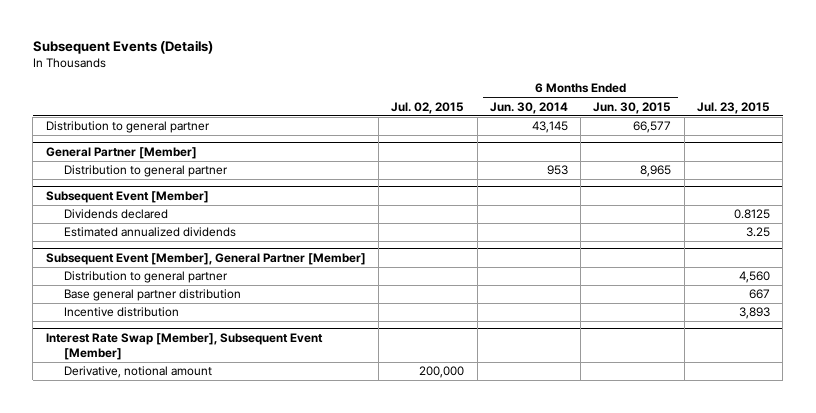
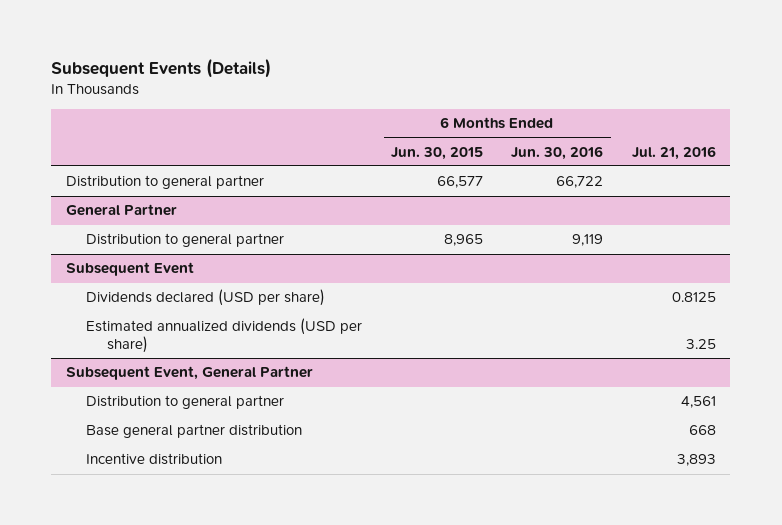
- | Jul. 02, 2015 | 6 Months Ended Jun. 30, 2014 | 6 Months Ended Jun. 30, 2015 | Jul. 23, 2015
+ | 6 Months Ended Jun. 30, 2015 | 6 Months Ended Jun. 30, 2016 | Jul. 21, 2016
- General Partner [Member]
+ General Partner
- Subsequent Event [Member]
- Dividends declared | | | | 0.8125
- Estimated annualized dividends | | | | 3.25
- Subsequent Event [Member], General Partner [Member]
+ Subsequent Event
+ Dividends declared (USD per share) | | | 0.8125
+ Estimated annualized dividends (USD per share) | | | 3.25
+ Subsequent Event, General Partner
- Interest Rate Swap [Member], Subsequent Event [Member]
- Derivative, notional amount | 200,000 | | |

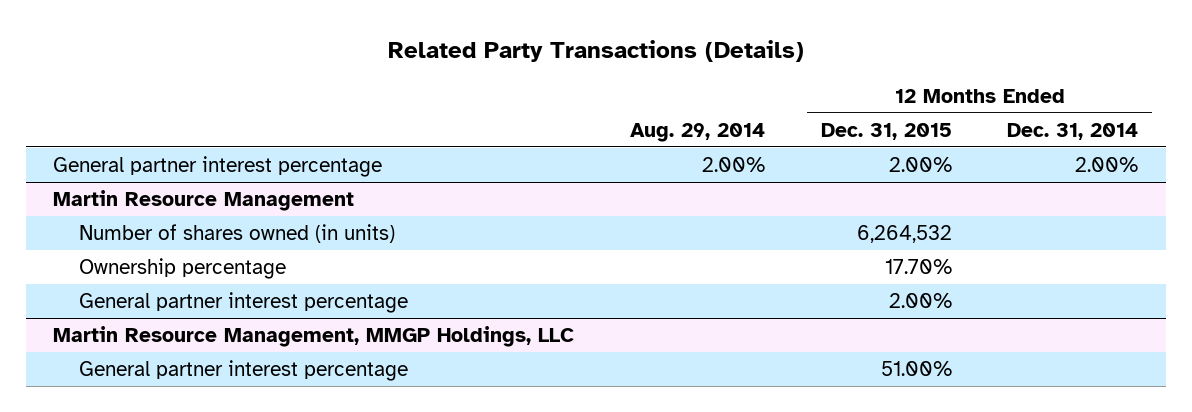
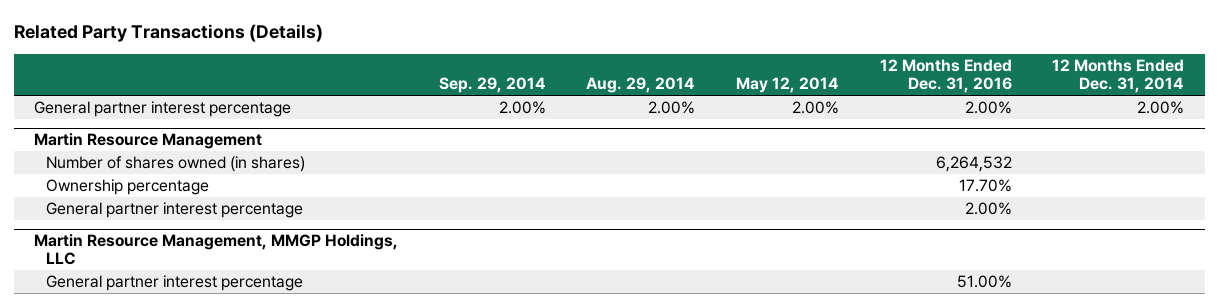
- | Aug. 29, 2014 | 12 Months Ended Dec. 31, 2015 | 12 Months Ended Dec. 31, 2014
+ | Sep. 29, 2014 | Aug. 29, 2014 | May 12, 2014 | 12 Months Ended Dec. 31, 2016 | 12 Months Ended Dec. 31, 2014
@ Martin Resource Management
- Number of shares owned (in units) | | 6,264,532 |
+ Number of shares owned (in shares) | | | | 6,264,532 |

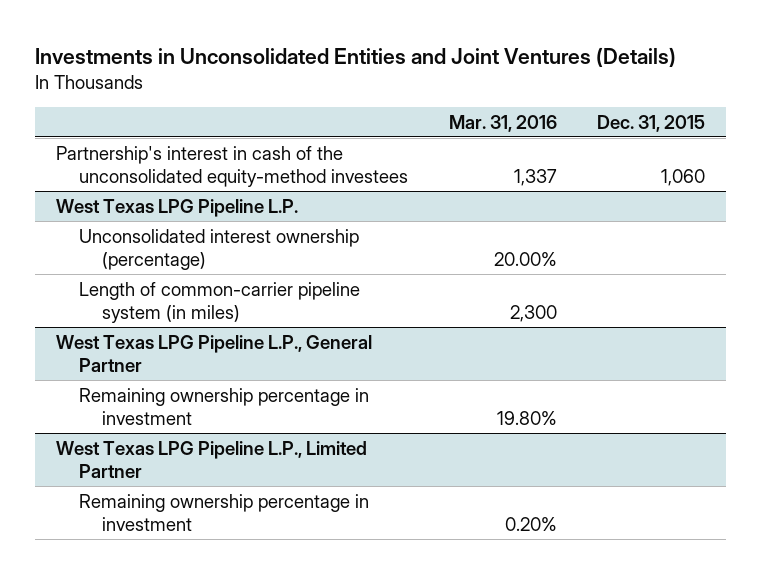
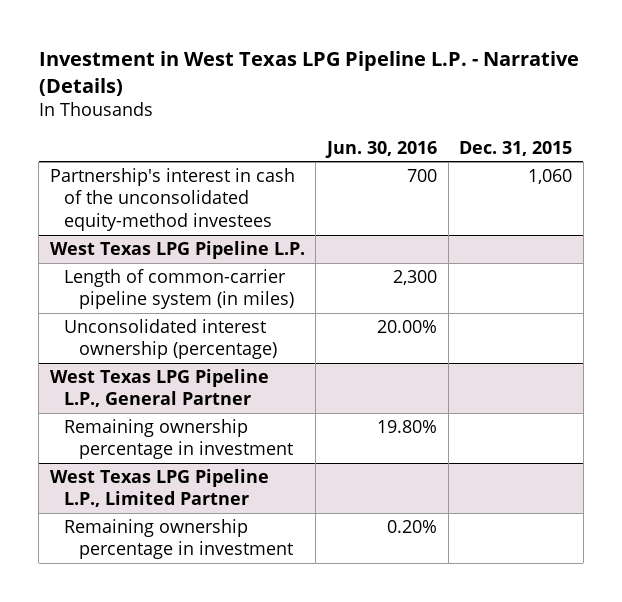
- Investments in Unconsolidated Entities and Joint Ventures (Details)
+ Investment in West Texas LPG Pipeline L.P. - Narrative (Details)
- | Mar. 31, 2016 | Dec. 31, 2015
+ | Jun. 30, 2016 | Dec. 31, 2015
@ West Texas LPG Pipeline L.P.
moved down: Unconsolidated interest ownership (percentage) | 20.00% |

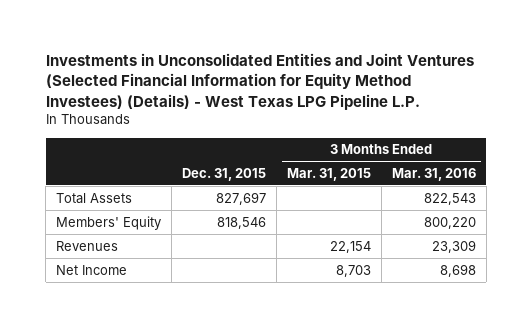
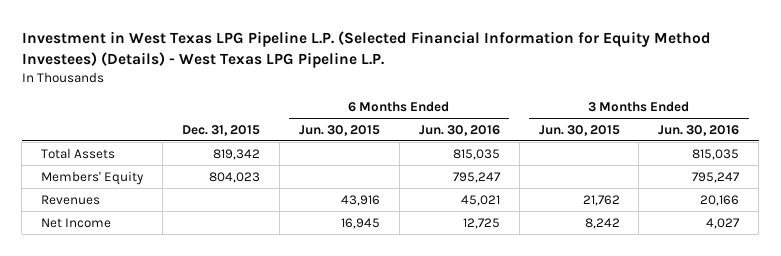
- Investments in Unconsolidated Entities and Joint Ventures (Selected Financial Information for Equity Method Investees) (Details) - West Texas LPG Pipeline L.P.
+ Investment in West Texas LPG Pipeline L.P. (Selected Financial Information for Equity Method Investees) (Details) - West Texas LPG Pipeline L.P.
- | Dec. 31, 2015 | 3 Months Ended Mar. 31, 2015 | 3 Months Ended Mar. 31, 2016
+ | Dec. 31, 2015 | 6 Months Ended Jun. 30, 2015 | 6 Months Ended Jun. 30, 2016 | 3 Months Ended Jun. 30, 2015 | 3 Months Ended Jun. 30, 2016
- Total Assets | 827,697 | | 822,543
- Members' Equity | 818,546 | | 800,220
+ Total Assets | 819,342 | | 815,035 | | 815,035
+ Members' Equity | 804,023 | | 795,247 | | 795,247

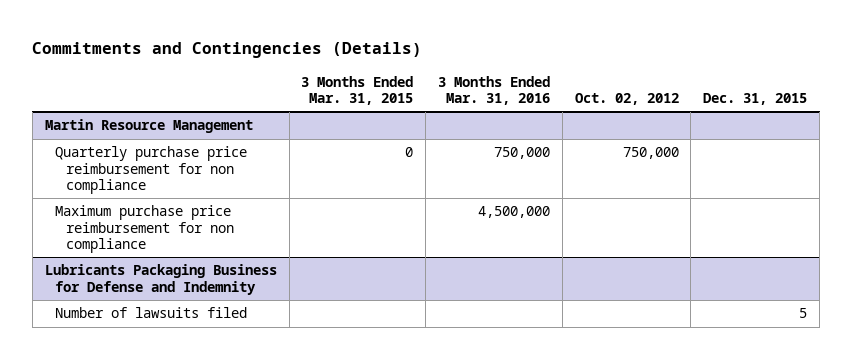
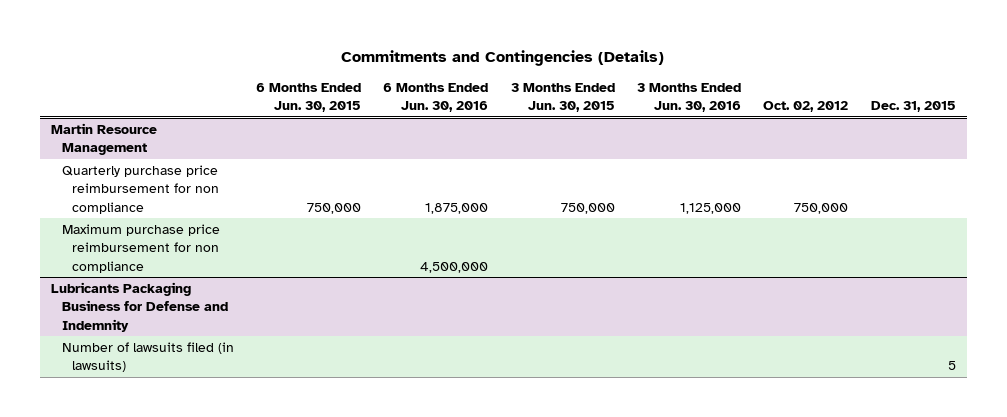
- | 3 Months Ended Mar. 31, 2015 | 3 Months Ended Mar. 31, 2016 | Oct. 02, 2012 | Dec. 31, 2015
+ | 6 Months Ended Jun. 30, 2015 | 6 Months Ended Jun. 30, 2016 | 3 Months Ended Jun. 30, 2015 | 3 Months Ended Jun. 30, 2016 | Oct. 02, 2012 | Dec. 31, 2015
@ Lubricants Packaging Business for Defense and Indemnity
- Number of lawsuits filed | | | | 5
+ Number of lawsuits filed (in lawsuits) | | | | | | 5

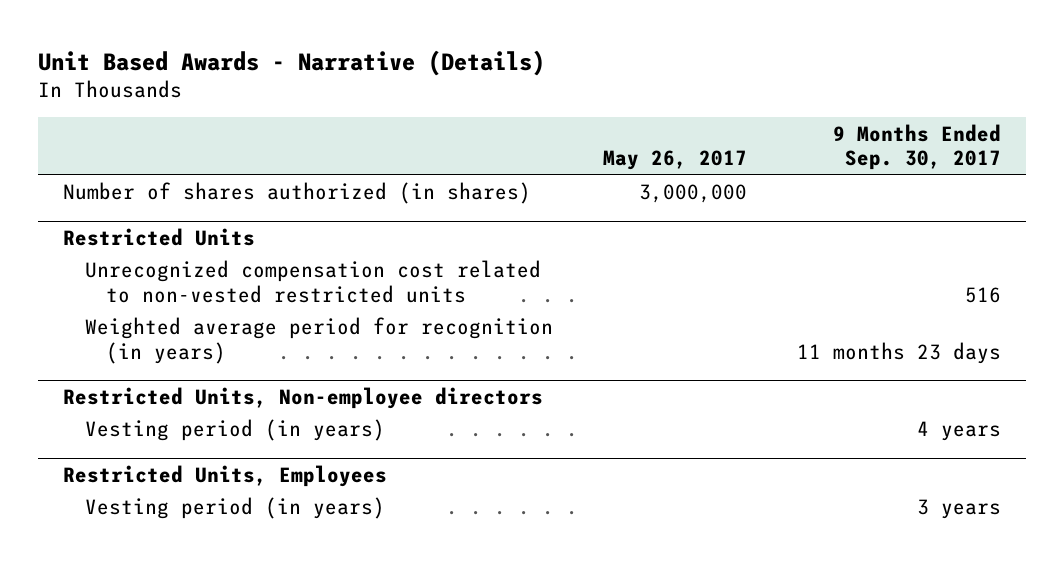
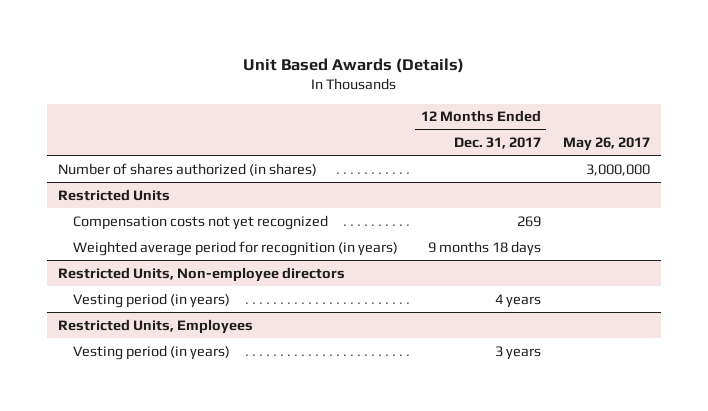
- Unit Based Awards - Narrative (Details)
+ Unit Based Awards (Details)
- | May 26, 2017 | 9 Months Ended Sep. 30, 2017
+ | 12 Months Ended Dec. 31, 2017 | May 26, 2017
@ Restricted Units
- Unrecognized compensation cost related to non-vested restricted units | | 516
+ Compensation costs not yet recognized | 269 |

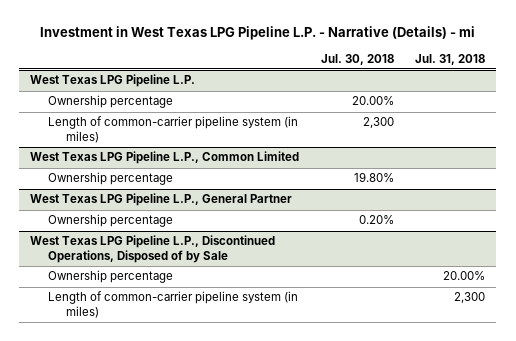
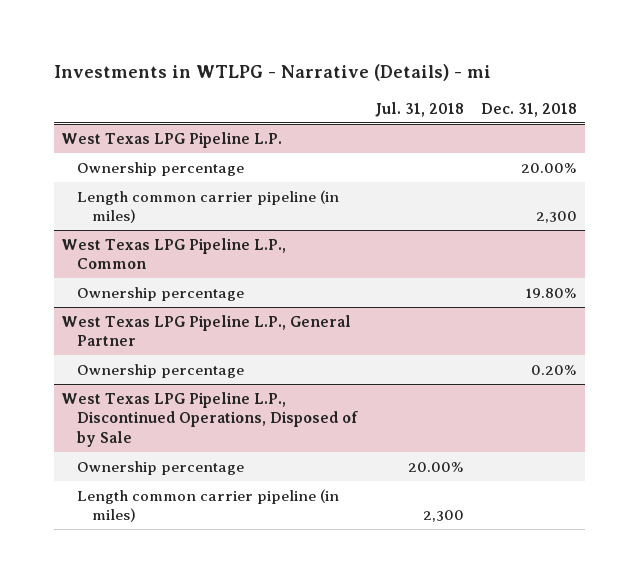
- Investment in West Texas LPG Pipeline L.P. - Narrative (Details) - mi
+ Investments in WTLPG - Narrative (Details) - mi
- | Jul. 30, 2018 | Jul. 31, 2018
+ | Jul. 31, 2018 | Dec. 31, 2018
@ West Texas LPG Pipeline L.P.
- Length of common-carrier pipeline system (in miles) | 2,300 |
- West Texas LPG Pipeline L.P., Common Limited
@ West Texas LPG Pipeline L.P.
+ Length common carrier pipeline (in miles) | | 2,300
+ West Texas LPG Pipeline L.P., Common
@ West Texas LPG Pipeline L.P., Discontinued Operations, Disposed of by Sale
- Length of common-carrier pipeline system (in miles) | | 2,300
+ Length common carrier pipeline (in miles) | 2,300 |

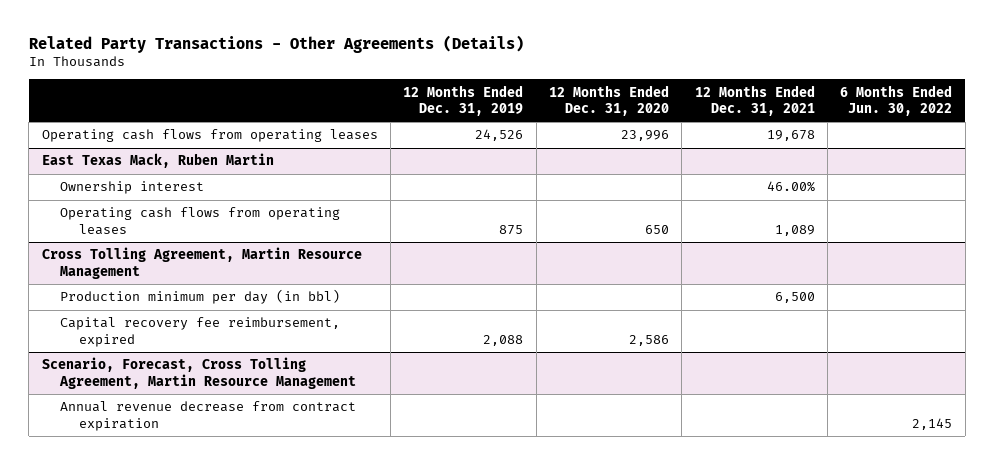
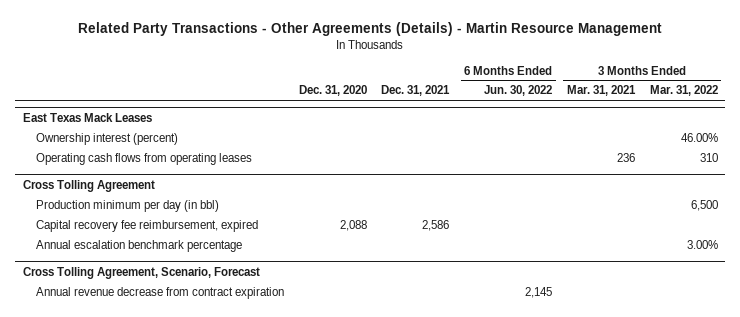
- Related Party Transactions - Other Agreements (Details)
+ Related Party Transactions - Other Agreements (Details) - Martin Resource Management
- | 12 Months Ended Dec. 31, 2019 | 12 Months Ended Dec. 31, 2020 | 12 Months Ended Dec. 31, 2021 | 6 Months Ended Jun. 30, 2022
+ | Dec. 31, 2020 | Dec. 31, 2021 | 6 Months Ended Jun. 30, 2022 | 3 Months Ended Mar. 31, 2021 | 3 Months Ended Mar. 31, 2022
- Operating cash flows from operating leases | 24,526 | 23,996 | 19,678 |
- East Texas Mack, Ruben Martin
- Ownership interest | | | 46.00% |
+ East Texas Mack Leases
+ Ownership interest (percent) | | | | | 46.00%
- Cross Tolling Agreement, Martin Resource Management
+ Cross Tolling Agreement
- Scenario, Forecast, Cross Tolling Agreement, Martin Resource Management
+ Annual escalation benchmark percentage | | | | | 3.00%
+ Cross Tolling Agreement, Scenario, Forecast

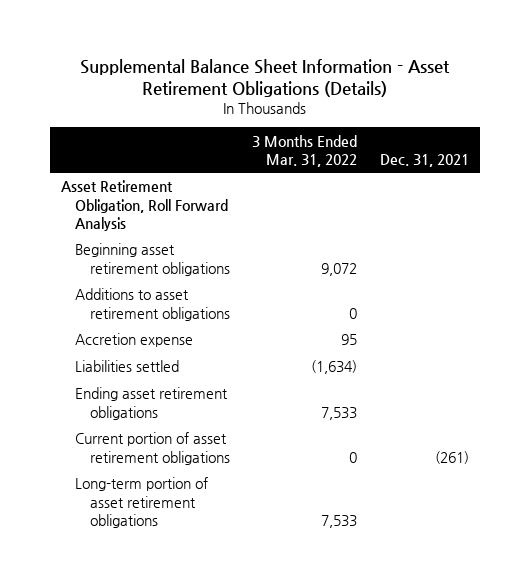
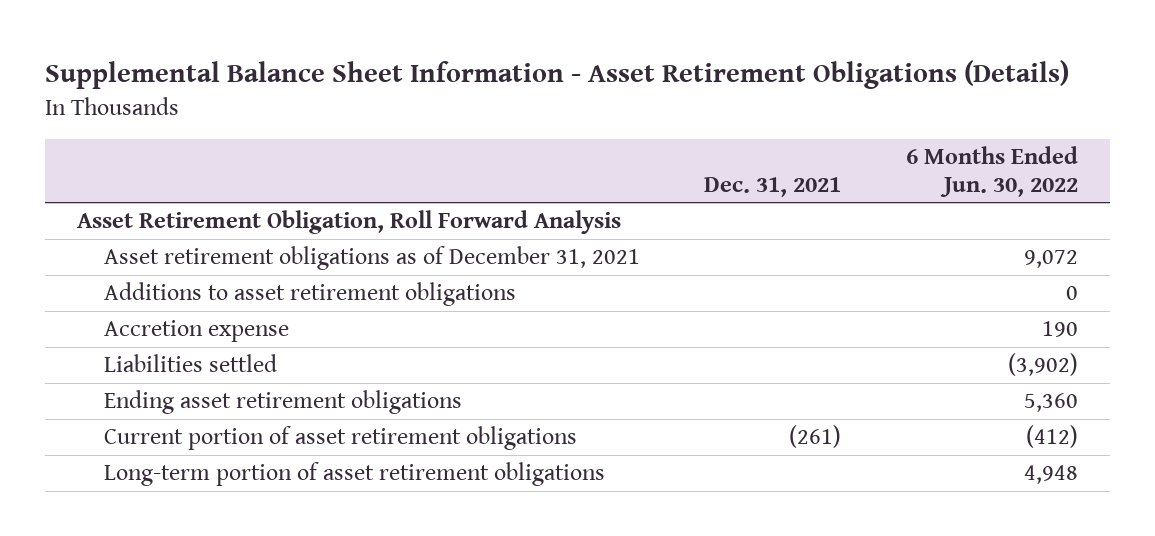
- | 3 Months Ended Mar. 31, 2022 | Dec. 31, 2021
+ | Dec. 31, 2021 | 6 Months Ended Jun. 30, 2022
- Beginning asset retirement obligations | 9,072 |
+ Asset retirement obligations as of December 31, 2021 | | 9,072

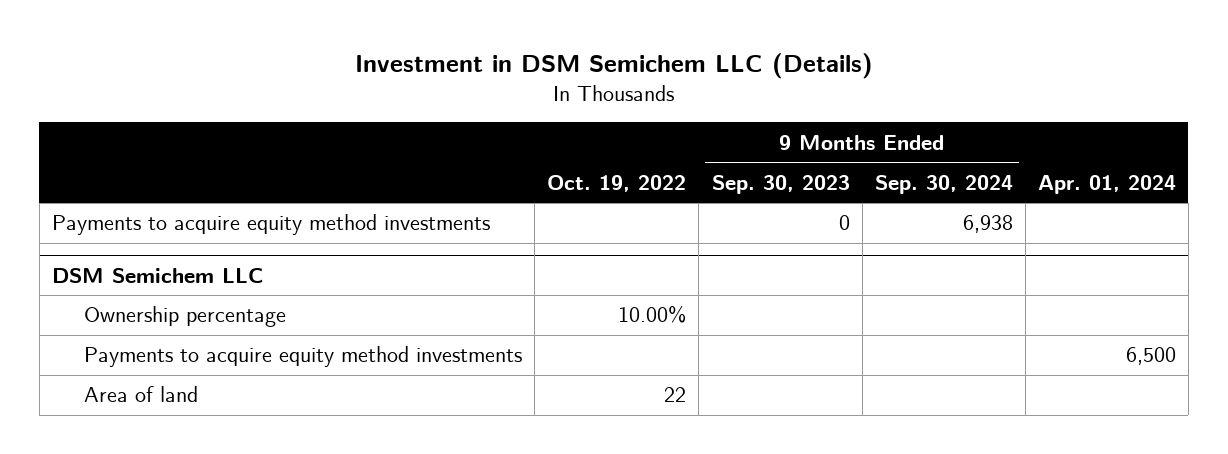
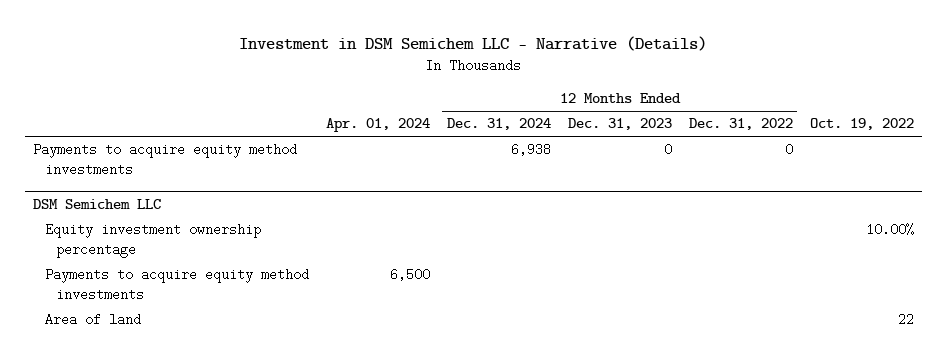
- Investment in DSM Semichem LLC (Details)
+ Investment in DSM Semichem LLC - Narrative (Details)
- | Oct. 19, 2022 | 9 Months Ended Sep. 30, 2023 | 9 Months Ended Sep. 30, 2024 | Apr. 01, 2024
+ | Apr. 01, 2024 | 12 Months Ended Dec. 31, 2024 | 12 Months Ended Dec. 31, 2023 | 12 Months Ended Dec. 31, 2022 | Oct. 19, 2022
@ DSM Semichem LLC
- Ownership percentage | 10.00% | | |
+ Equity investment ownership percentage | | | | | 10.00%

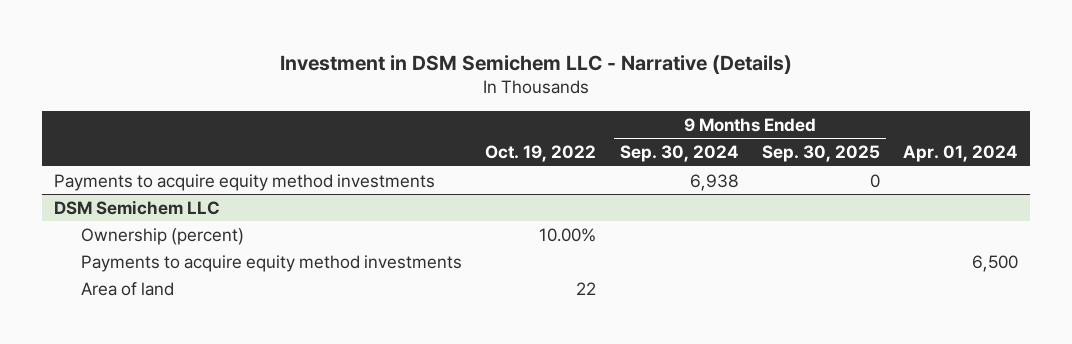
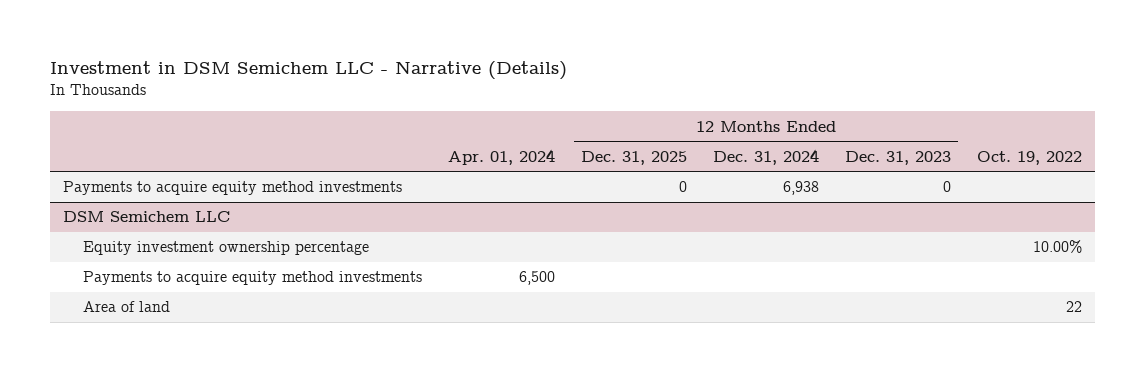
- | Oct. 19, 2022 | 9 Months Ended Sep. 30, 2024 | 9 Months Ended Sep. 30, 2025 | Apr. 01, 2024
+ | Apr. 01, 2024 | 12 Months Ended Dec. 31, 2025 | 12 Months Ended Dec. 31, 2024 | 12 Months Ended Dec. 31, 2023 | Oct. 19, 2022
@ DSM Semichem LLC
- Ownership (percent) | 10.00% | | |
+ Equity investment ownership percentage | | | | | 10.00%

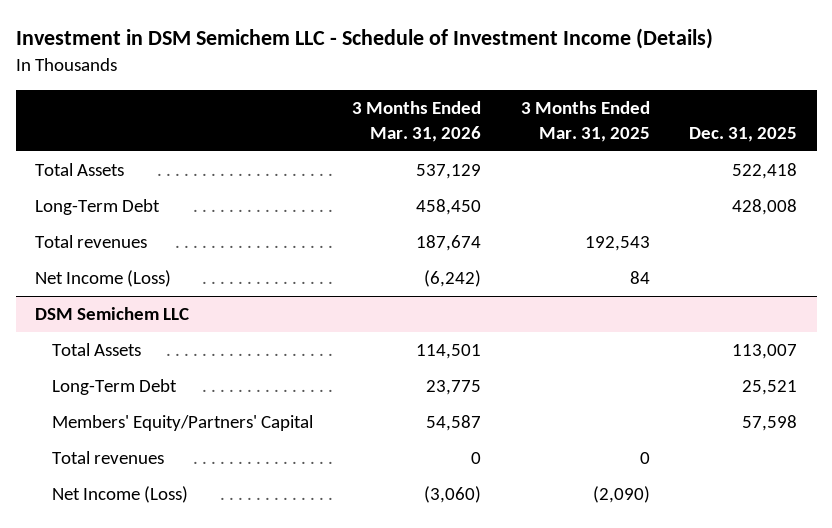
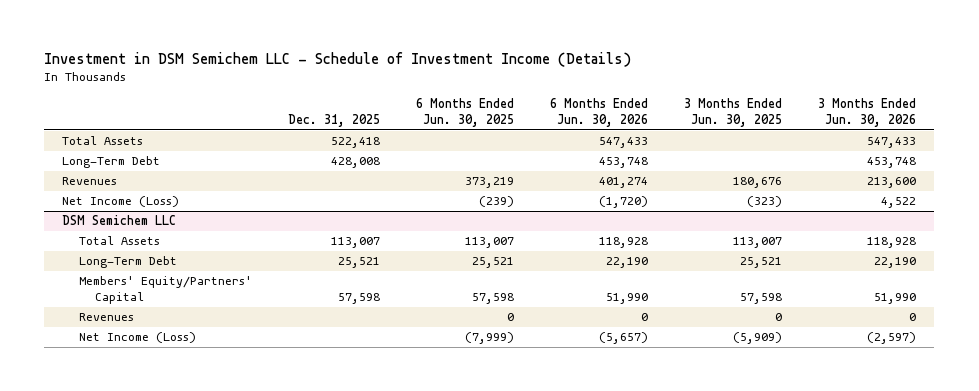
- | 3 Months Ended Mar. 31, 2026 | 3 Months Ended Mar. 31, 2025 | Dec. 31, 2025
+ | Dec. 31, 2025 | 6 Months Ended Jun. 30, 2025 | 6 Months Ended Jun. 30, 2026 | 3 Months Ended Jun. 30, 2025 | 3 Months Ended Jun. 30, 2026
- Total revenues | 187,674 | 192,543 |
+ Revenues | | 373,219 | 401,274 | 180,676 | 213,600
@ DSM Semichem LLC
- Total revenues | 0 | 0 |
+ Revenues | | 0 | 0 | 0 | 0

